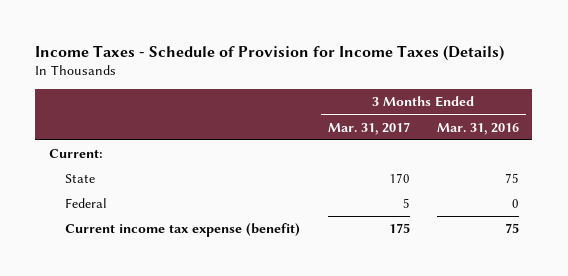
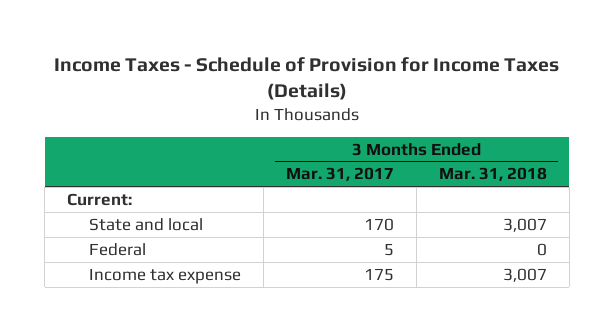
- | 3 Months Ended Mar. 31, 2017 | 3 Months Ended Mar. 31, 2016
+ | 3 Months Ended Mar. 31, 2017 | 3 Months Ended Mar. 31, 2018
- State | 170 | 75
+ State and local | 170 | 3,007
- Current income tax expense (benefit) | 175 | 75
+ Income tax expense | 175 | 3,007

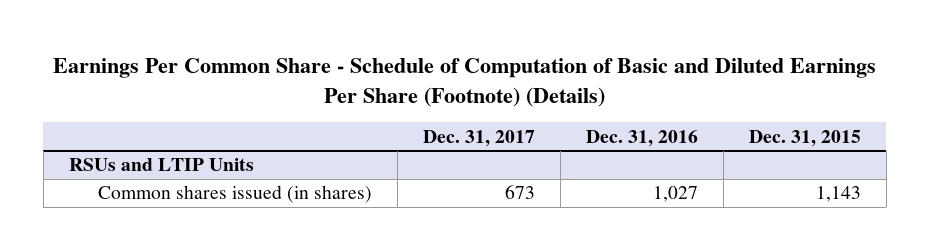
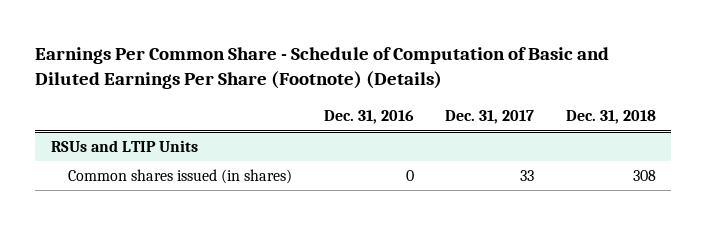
- | Dec. 31, 2017 | Dec. 31, 2016 | Dec. 31, 2015
+ | Dec. 31, 2016 | Dec. 31, 2017 | Dec. 31, 2018
@ RSUs and LTIP Units
- Common shares issued (in shares) | 673 | 1,027 | 1,143
+ Common shares issued (in shares) | 0 | 33 | 308

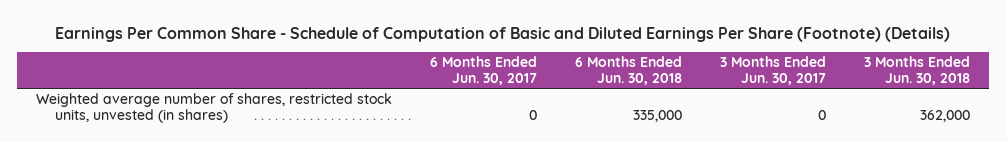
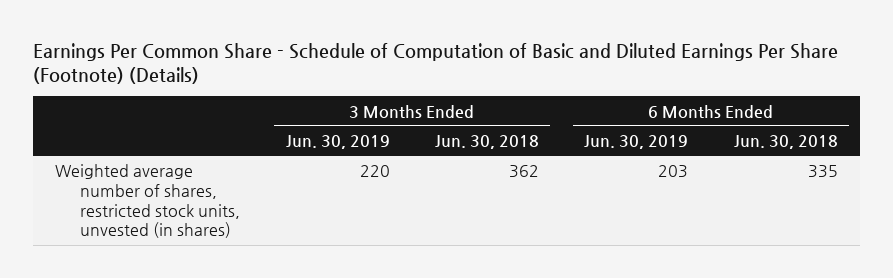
- | 6 Months Ended Jun. 30, 2017 | 6 Months Ended Jun. 30, 2018 | 3 Months Ended Jun. 30, 2017 | 3 Months Ended Jun. 30, 2018
+ | 3 Months Ended Jun. 30, 2019 | 3 Months Ended Jun. 30, 2018 | 6 Months Ended Jun. 30, 2019 | 6 Months Ended Jun. 30, 2018
- Weighted average number of shares, restricted stock units, unvested (in shares) | 0 | 335,000 | 0 | 362,000
+ Weighted average number of shares, restricted stock units, unvested (in shares) | 220 | 362 | 203 | 335

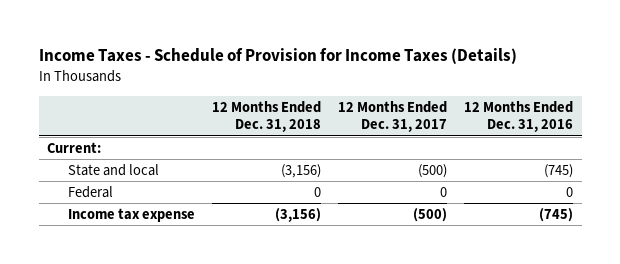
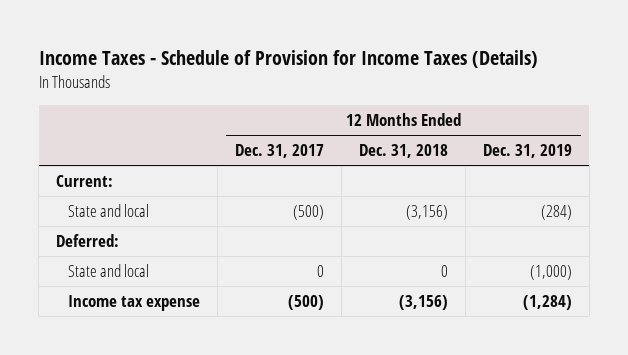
- | 12 Months Ended Dec. 31, 2018 | 12 Months Ended Dec. 31, 2017 | 12 Months Ended Dec. 31, 2016
+ | 12 Months Ended Dec. 31, 2017 | 12 Months Ended Dec. 31, 2018 | 12 Months Ended Dec. 31, 2019
- Federal | 0 | 0 | 0
+ Deferred:
+ State and local | 0 | 0 | (1,000)

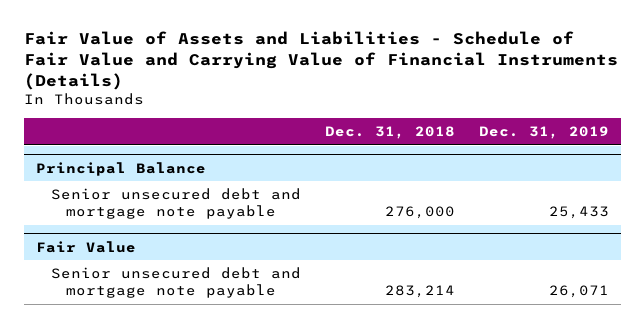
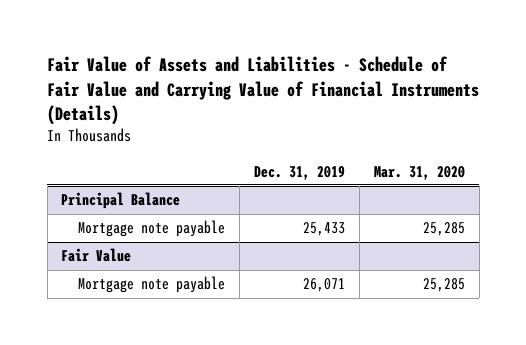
- | Dec. 31, 2018 | Dec. 31, 2019
+ | Dec. 31, 2019 | Mar. 31, 2020
@ Principal Balance
- Senior unsecured debt and mortgage note payable | 276,000 | 25,433
+ Mortgage note payable | 25,433 | 25,285
@ Fair Value
- Senior unsecured debt and mortgage note payable | 283,214 | 26,071
+ Mortgage note payable | 26,071 | 25,285

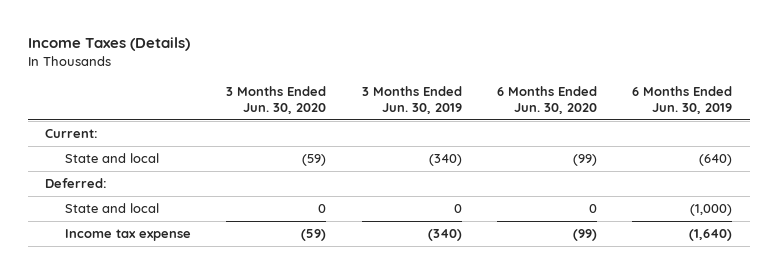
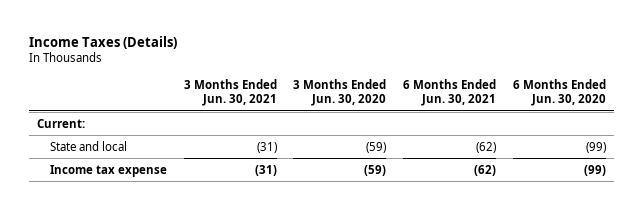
- | 3 Months Ended Jun. 30, 2020 | 3 Months Ended Jun. 30, 2019 | 6 Months Ended Jun. 30, 2020 | 6 Months Ended Jun. 30, 2019
+ | 3 Months Ended Jun. 30, 2021 | 3 Months Ended Jun. 30, 2020 | 6 Months Ended Jun. 30, 2021 | 6 Months Ended Jun. 30, 2020
- Deferred:
- State and local | 0 | 0 | 0 | (1,000)

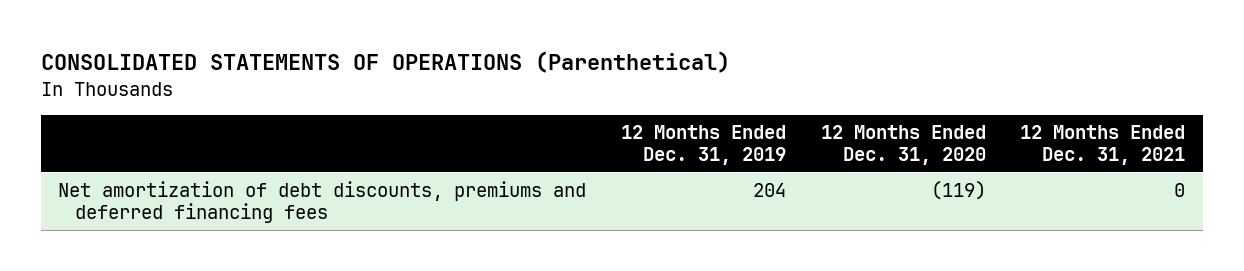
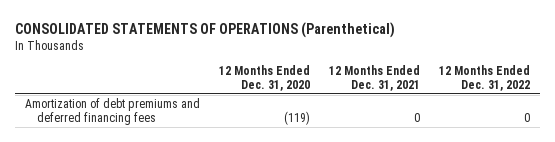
- | 12 Months Ended Dec. 31, 2019 | 12 Months Ended Dec. 31, 2020 | 12 Months Ended Dec. 31, 2021
+ | 12 Months Ended Dec. 31, 2020 | 12 Months Ended Dec. 31, 2021 | 12 Months Ended Dec. 31, 2022
- Net amortization of debt discounts, premiums and deferred financing fees | 204 | (119) | 0
+ Amortization of debt premiums and deferred financing fees | (119) | 0 | 0

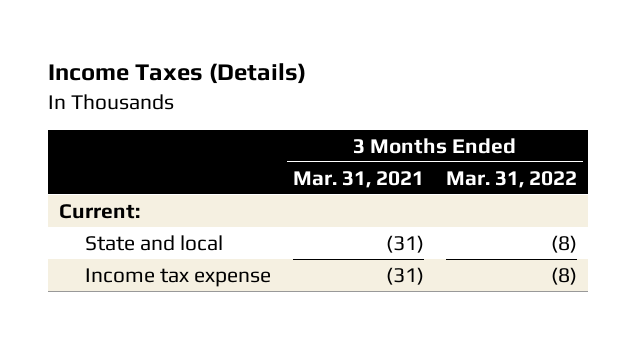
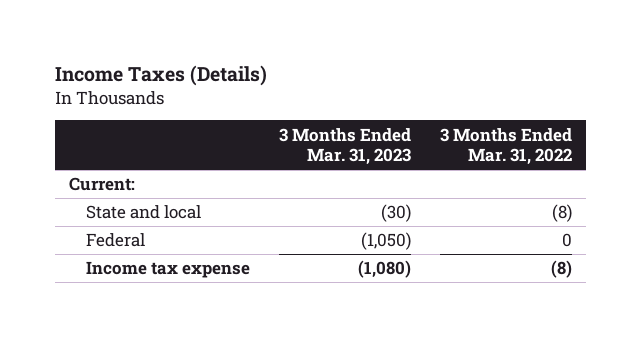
- | 3 Months Ended Mar. 31, 2021 | 3 Months Ended Mar. 31, 2022
+ | 3 Months Ended Mar. 31, 2023 | 3 Months Ended Mar. 31, 2022
+ Federal | (1,050) | 0

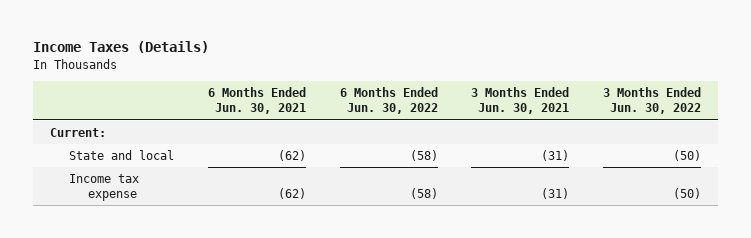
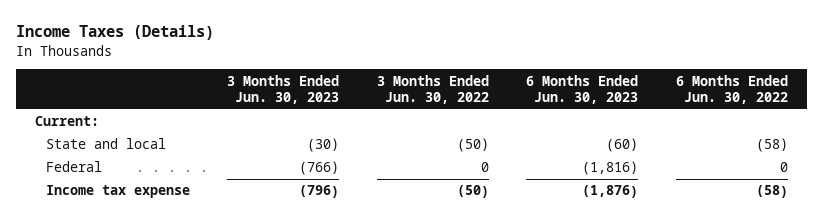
- | 6 Months Ended Jun. 30, 2021 | 6 Months Ended Jun. 30, 2022 | 3 Months Ended Jun. 30, 2021 | 3 Months Ended Jun. 30, 2022
+ | 3 Months Ended Jun. 30, 2023 | 3 Months Ended Jun. 30, 2022 | 6 Months Ended Jun. 30, 2023 | 6 Months Ended Jun. 30, 2022
+ Federal | (766) | 0 | (1,816) | 0

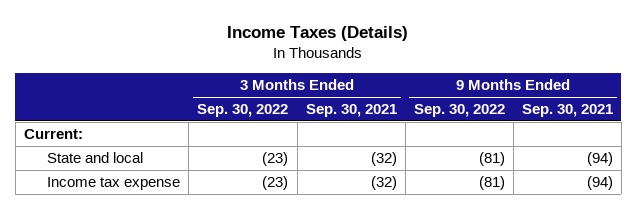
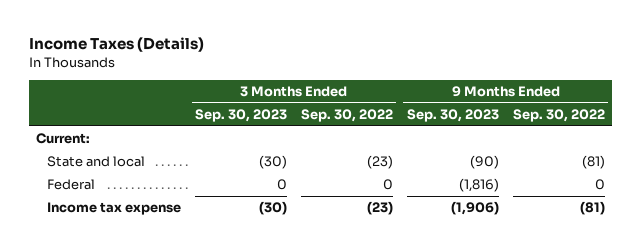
- | 3 Months Ended Sep. 30, 2022 | 3 Months Ended Sep. 30, 2021 | 9 Months Ended Sep. 30, 2022 | 9 Months Ended Sep. 30, 2021
+ | 3 Months Ended Sep. 30, 2023 | 3 Months Ended Sep. 30, 2022 | 9 Months Ended Sep. 30, 2023 | 9 Months Ended Sep. 30, 2022
+ Federal | 0 | 0 | (1,816) | 0

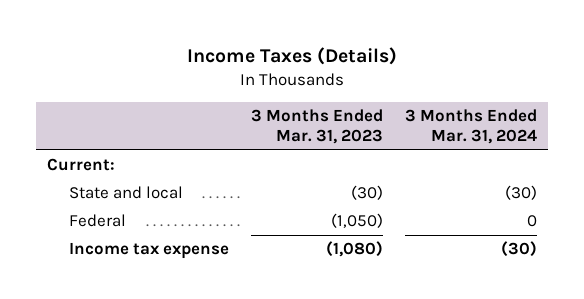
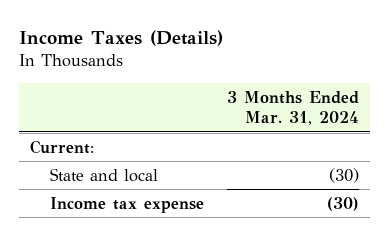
- | 3 Months Ended Mar. 31, 2023 | 3 Months Ended Mar. 31, 2024
+ | 3 Months Ended Mar. 31, 2024
- Federal | (1,050) | 0

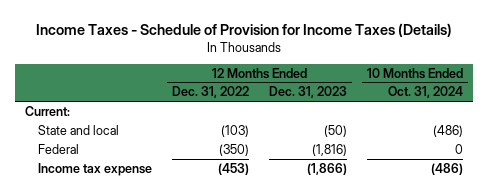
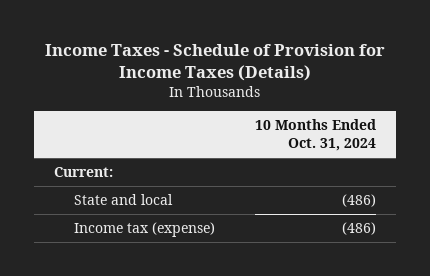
- | 12 Months Ended Dec. 31, 2022 | 12 Months Ended Dec. 31, 2023 | 10 Months Ended Oct. 31, 2024
+ | 10 Months Ended Oct. 31, 2024
- Federal | (350) | (1,816) | 0
- Income tax expense | (453) | (1,866) | (486)
+ Income tax (expense) | (486)

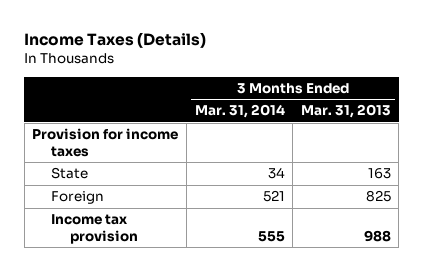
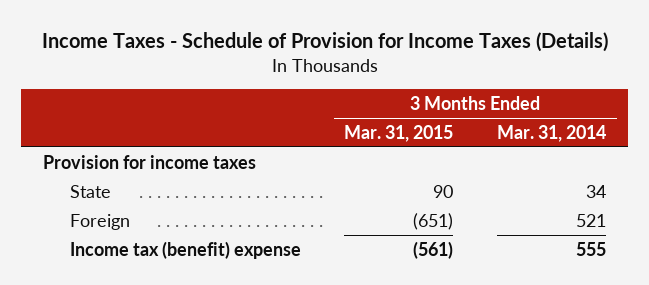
- Income Taxes (Details)
+ Income Taxes - Schedule of Provision for Income Taxes (Details)
- | 3 Months Ended Mar. 31, 2014 | 3 Months Ended Mar. 31, 2013
+ | 3 Months Ended Mar. 31, 2015 | 3 Months Ended Mar. 31, 2014
- Income tax provision | 555 | 988
+ Income tax (benefit) expense | (561) | 555

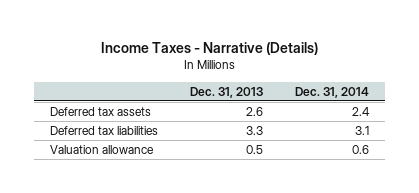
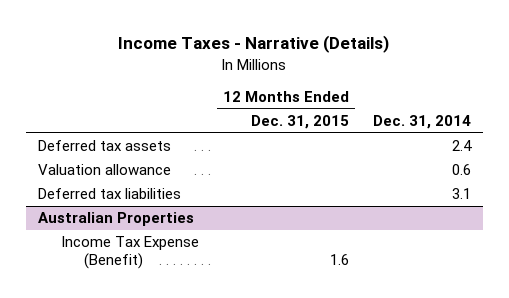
- | Dec. 31, 2013 | Dec. 31, 2014
+ | 12 Months Ended Dec. 31, 2015 | Dec. 31, 2014
moved down: Deferred tax liabilities | | 3.1
+ Australian Properties
+ Income Tax Expense (Benefit) | 1.6 |

